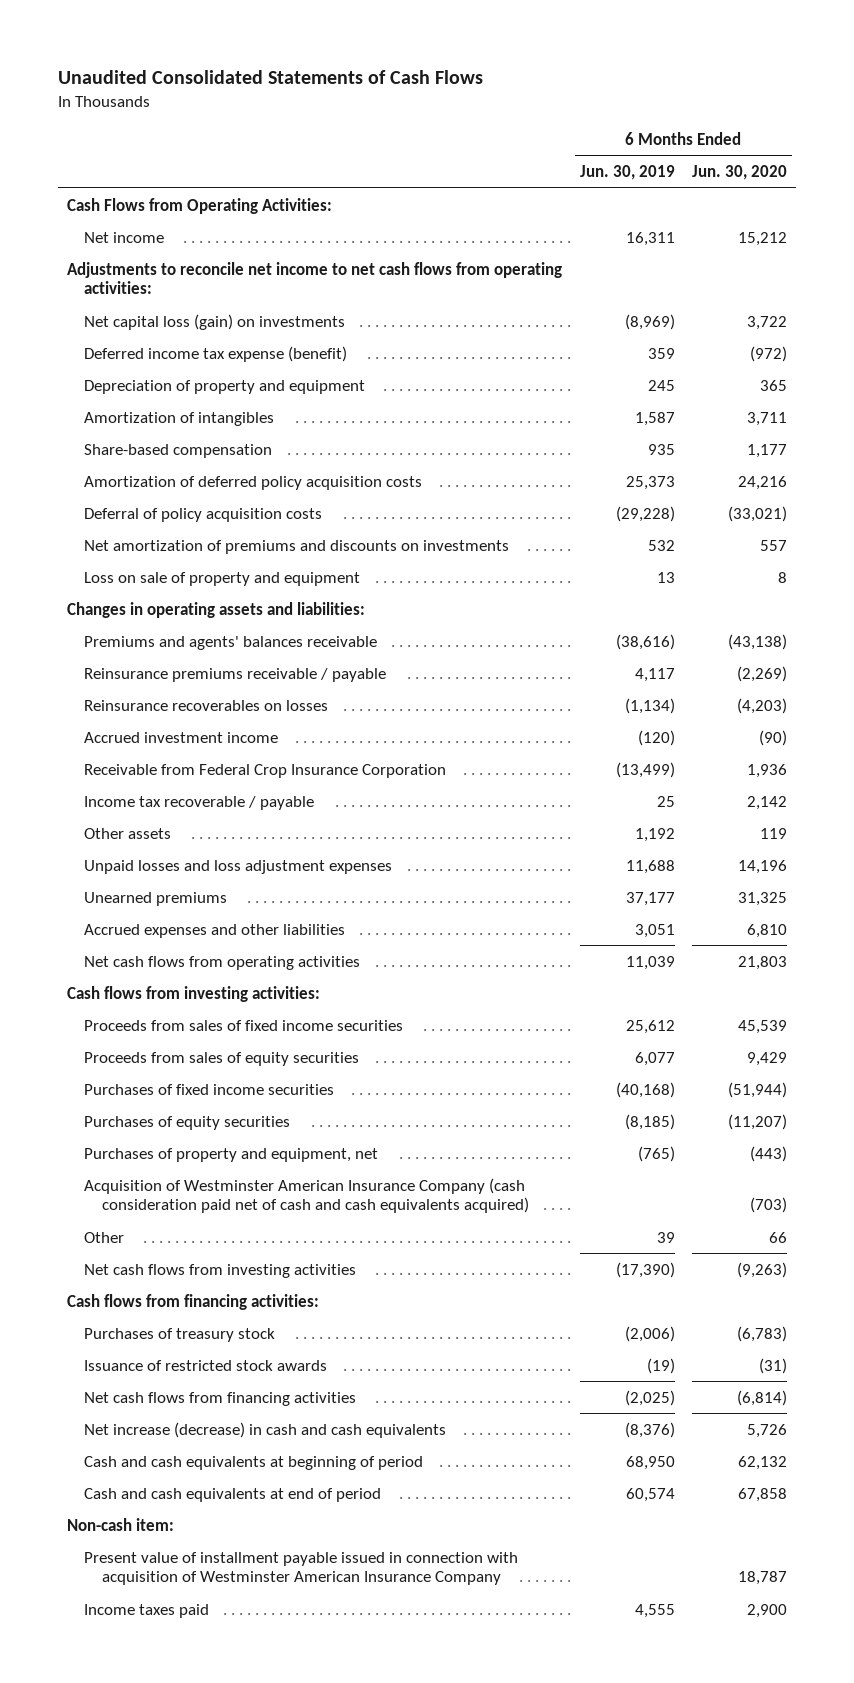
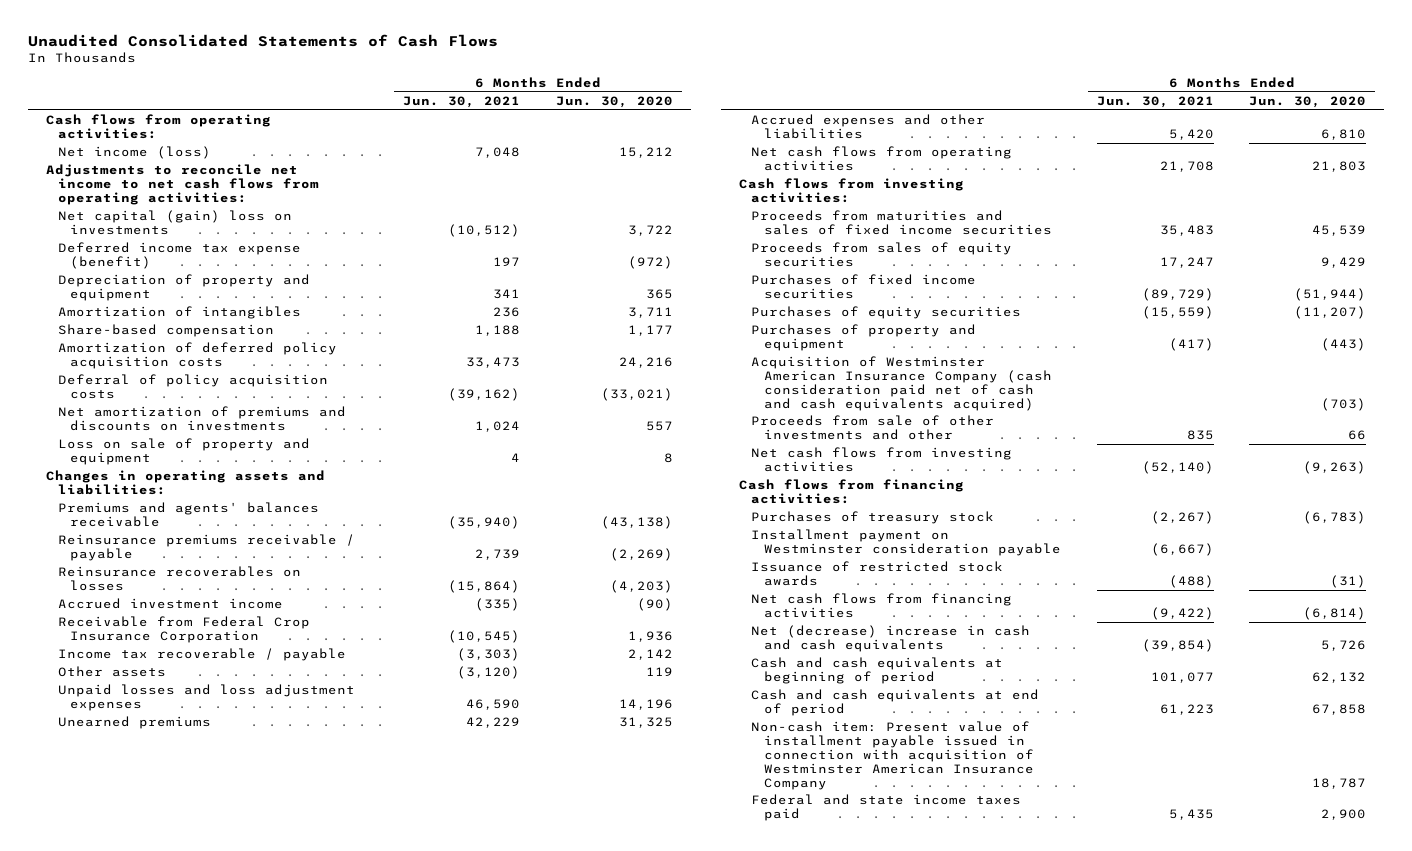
- | 6 Months Ended Jun. 30, 2019 | 6 Months Ended Jun. 30, 2020
+ | 6 Months Ended Jun. 30, 2021 | 6 Months Ended Jun. 30, 2020
- Cash Flows from Operating Activities:
- Net income | 16,311 | 15,212
+ Cash flows from operating activities:
+ Net income (loss) | 7,048 | 15,212
- Net capital loss (gain) on investments | (8,969) | 3,722
+ Net capital (gain) loss on investments | (10,512) | 3,722
- Proceeds from sales of fixed income securities | 25,612 | 45,539
+ Proceeds from maturities and sales of fixed income securities | 35,483 | 45,539
- Purchases of property and equipment, net | (765) | (443)
+ Purchases of property and equipment | (417) | (443)
- Other | 39 | 66
+ Proceeds from sale of other investments and other | 835 | 66
+ Installment payment on Westminster consideration payable | (6,667) |
- Net increase (decrease) in cash and cash equivalents | (8,376) | 5,726
+ Net (decrease) increase in cash and cash equivalents | (39,854) | 5,726
- Non-cash item:
- Present value of installment payable issued in connection with acquisition of Westminster American Insurance Company | | 18,787
- Income taxes paid | 4,555 | 2,900
+ Non-cash item: Present value of installment payable issued in connection with acquisition of Westminster American Insurance Company | | 18,787
+ Federal and state income taxes paid | 5,435 | 2,900

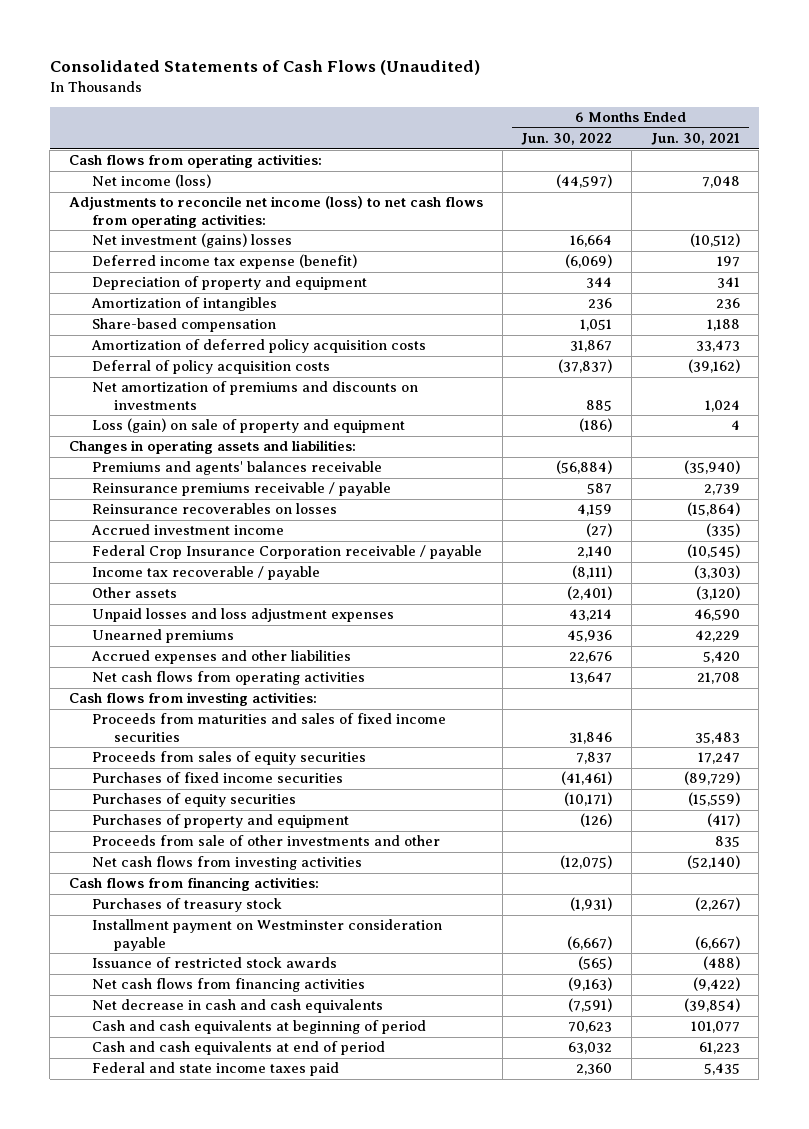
- Unaudited Consolidated Statements of Cash Flows
+ Consolidated Statements of Cash Flows (Unaudited)
- | 6 Months Ended Jun. 30, 2021 | 6 Months Ended Jun. 30, 2020
+ | 6 Months Ended Jun. 30, 2022 | 6 Months Ended Jun. 30, 2021
- Adjustments to reconcile net income to net cash flows from operating activities:
- Net capital (gain) loss on investments | (10,512) | 3,722
+ Adjustments to reconcile net income (loss) to net cash flows from operating activities:
+ Net investment (gains) losses | 16,664 | (10,512)
- Loss on sale of property and equipment | 4 | 8
+ Loss (gain) on sale of property and equipment | (186) | 4
- Receivable from Federal Crop Insurance Corporation | (10,545) | 1,936
+ Federal Crop Insurance Corporation receivable / payable | 2,140 | (10,545)
- Acquisition of Westminster American Insurance Company (cash consideration paid net of cash and cash equivalents acquired) | | (703)
- Net (decrease) increase in cash and cash equivalents | (39,854) | 5,726
+ Net decrease in cash and cash equivalents | (7,591) | (39,854)
- Non-cash item: Present value of installment payable issued in connection with acquisition of Westminster American Insurance Company | | 18,787

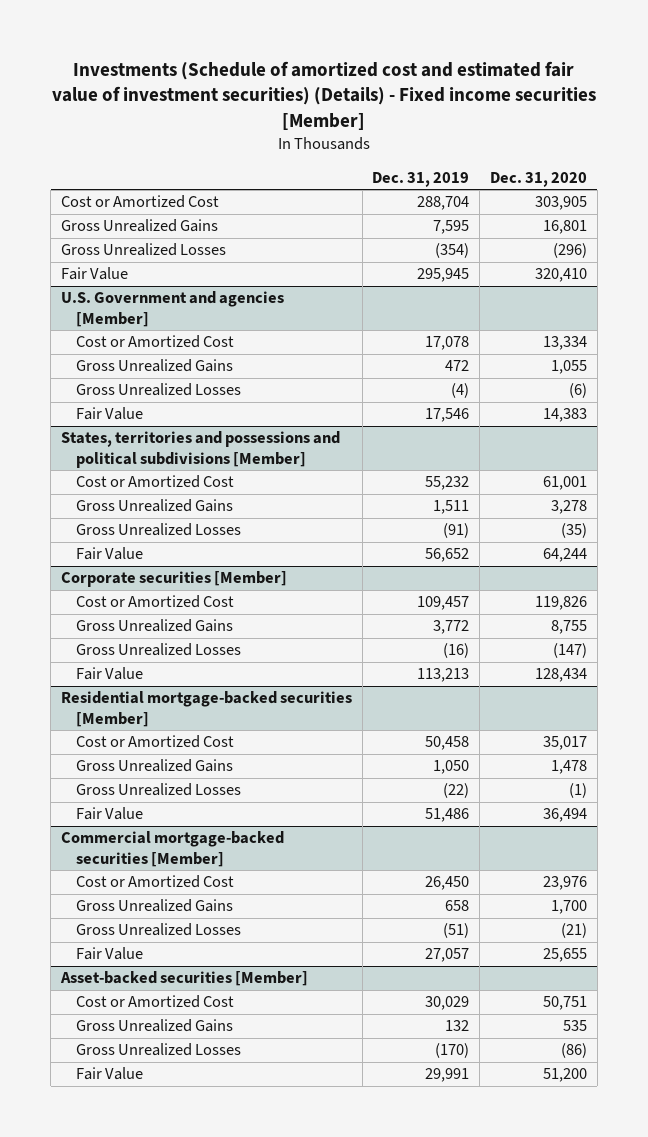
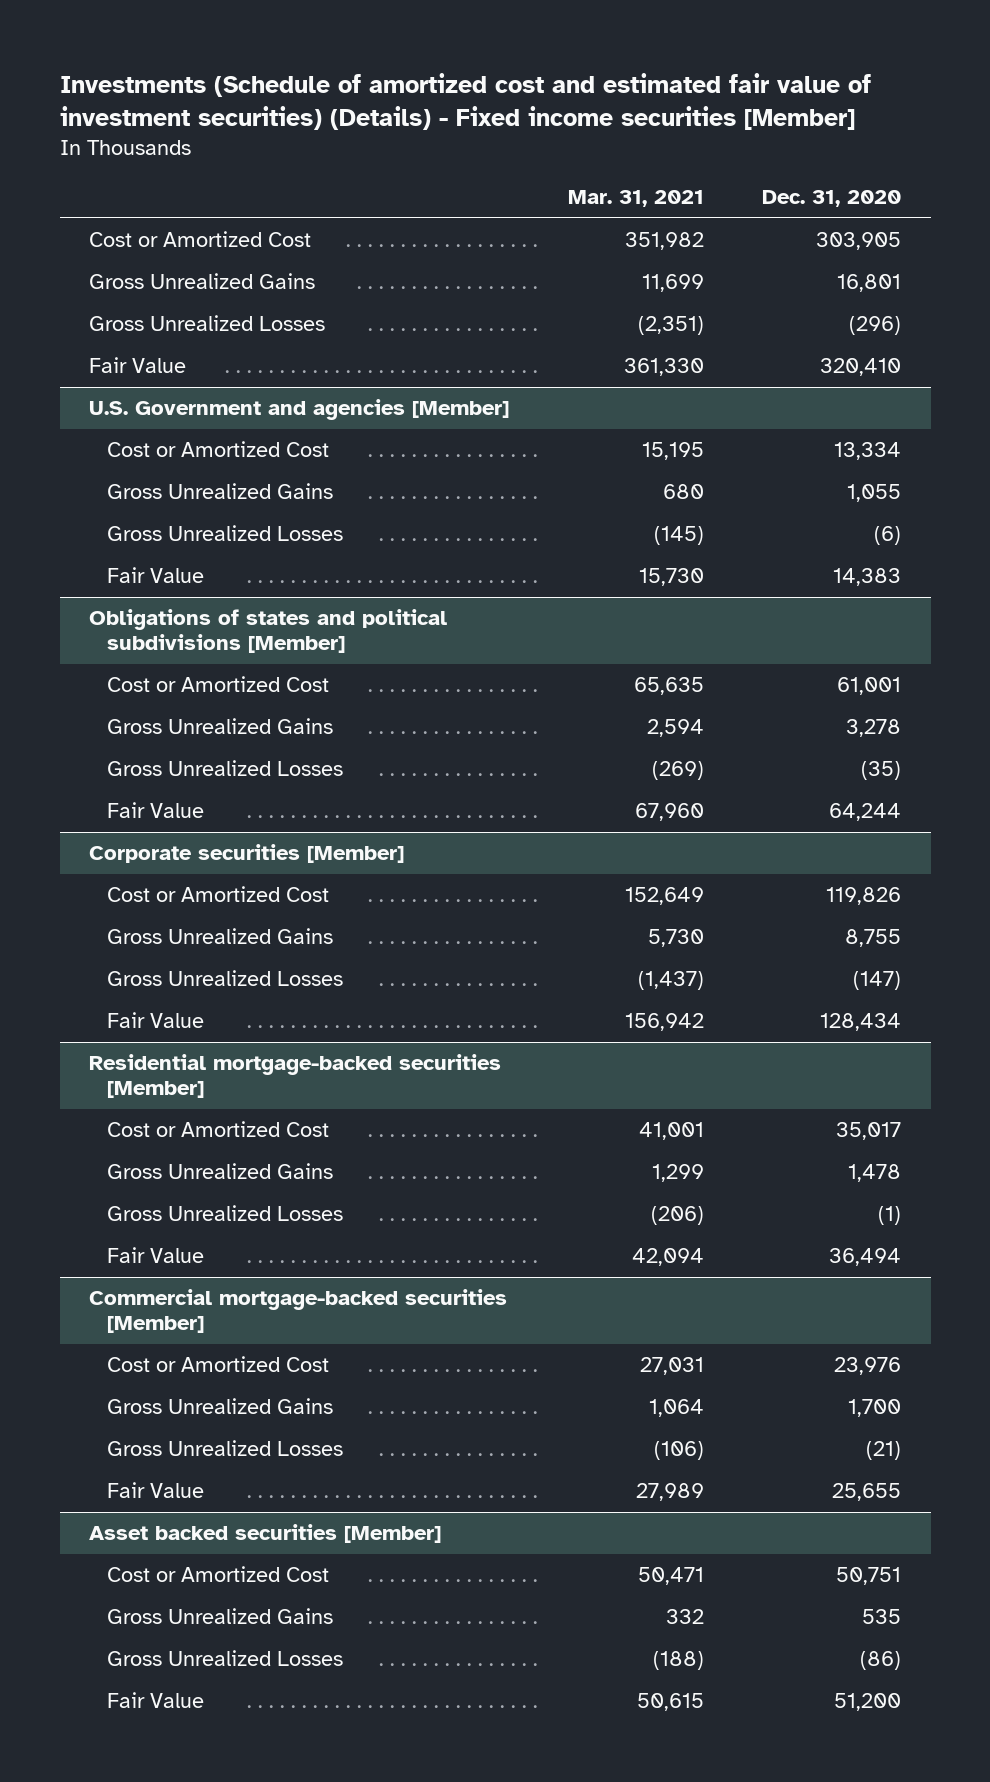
- | Dec. 31, 2019 | Dec. 31, 2020
+ | Mar. 31, 2021 | Dec. 31, 2020
- States, territories and possessions and political subdivisions [Member]
+ Obligations of states and political subdivisions [Member]
- Asset-backed securities [Member]
+ Asset backed securities [Member]

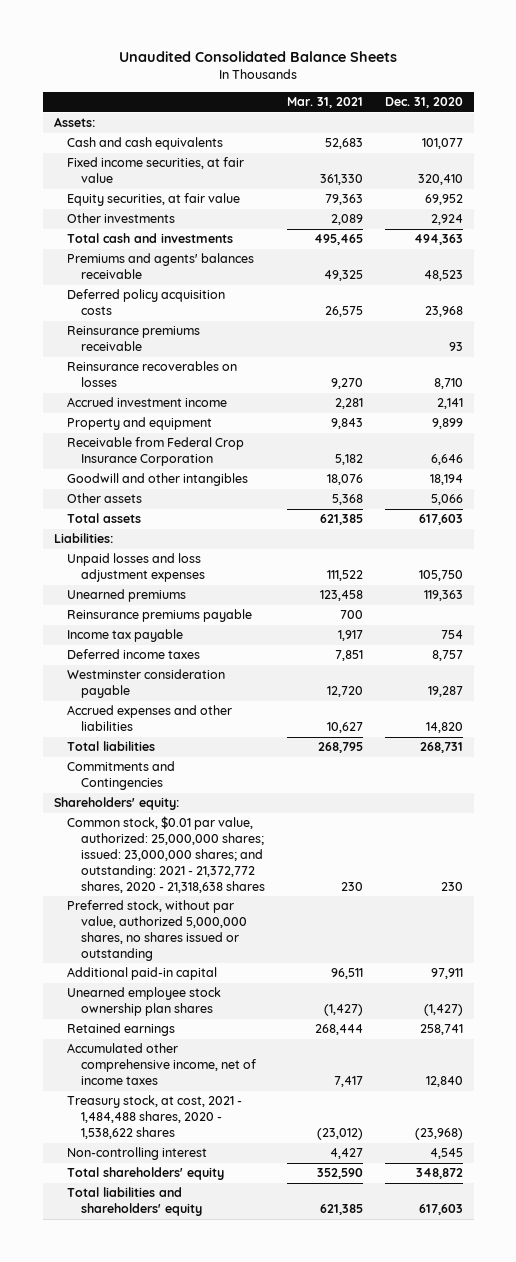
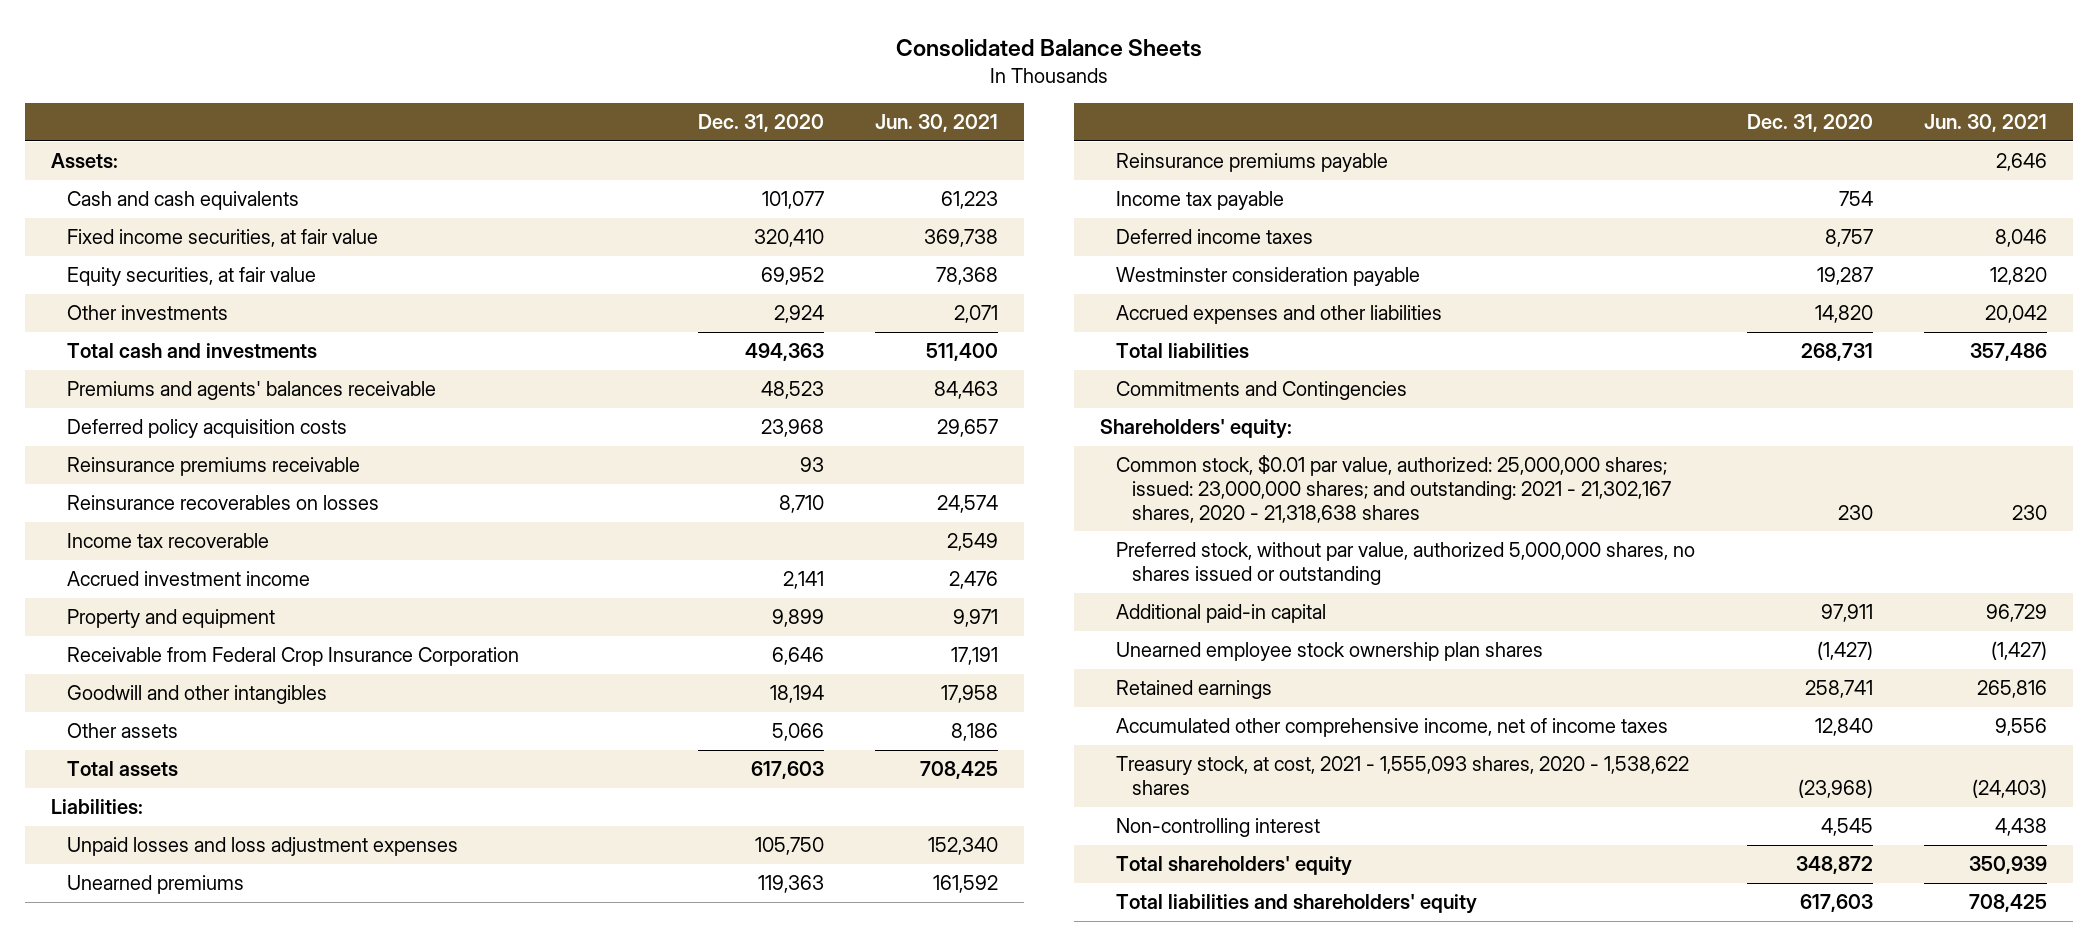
- Unaudited Consolidated Balance Sheets
+ Consolidated Balance Sheets
- | Mar. 31, 2021 | Dec. 31, 2020
+ | Dec. 31, 2020 | Jun. 30, 2021
+ Income tax recoverable | | 2,549
- Common stock, $0.01 par value, authorized: 25,000,000 shares; issued: 23,000,000 shares; and outstanding: 2021 - 21,372,772 shares, 2020 - 21,318,638 shares | 230 | 230
+ Common stock, $0.01 par value, authorized: 25,000,000 shares; issued: 23,000,000 shares; and outstanding: 2021 - 21,302,167 shares, 2020 - 21,318,638 shares | 230 | 230
- Treasury stock, at cost, 2021 - 1,484,488 shares, 2020 - 1,538,622 shares | (23,012) | (23,968)
+ Treasury stock, at cost, 2021 - 1,555,093 shares, 2020 - 1,538,622 shares | (23,968) | (24,403)

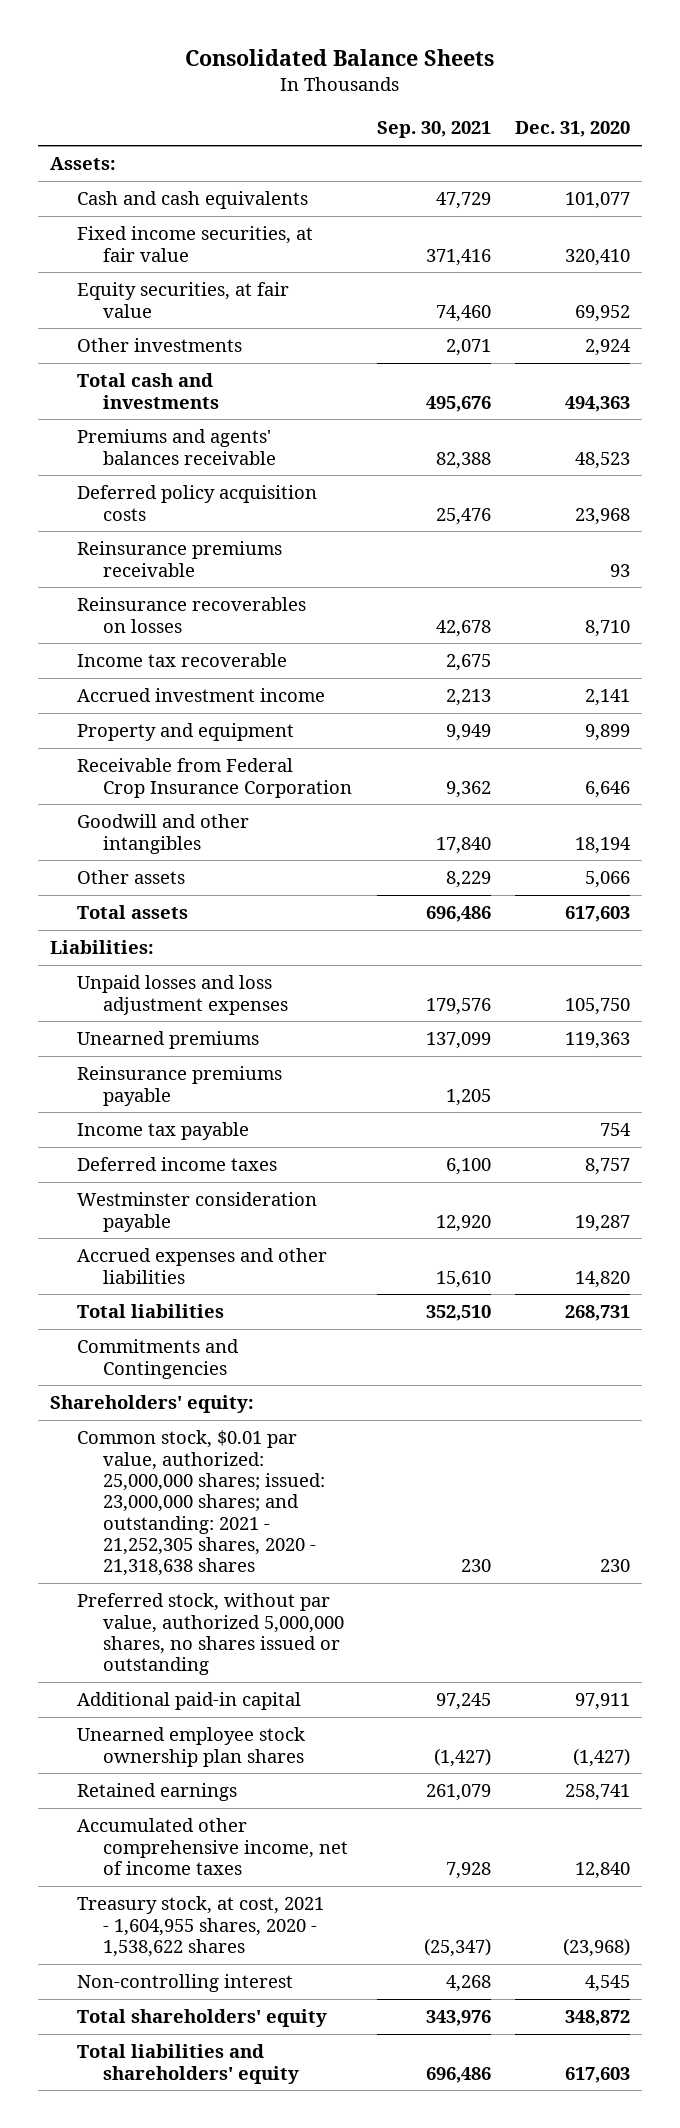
- | Dec. 31, 2020 | Jun. 30, 2021
+ | Sep. 30, 2021 | Dec. 31, 2020
- Common stock, $0.01 par value, authorized: 25,000,000 shares; issued: 23,000,000 shares; and outstanding: 2021 - 21,302,167 shares, 2020 - 21,318,638 shares | 230 | 230
+ Common stock, $0.01 par value, authorized: 25,000,000 shares; issued: 23,000,000 shares; and outstanding: 2021 - 21,252,305 shares, 2020 - 21,318,638 shares | 230 | 230
- Treasury stock, at cost, 2021 - 1,555,093 shares, 2020 - 1,538,622 shares | (23,968) | (24,403)
+ Treasury stock, at cost, 2021 - 1,604,955 shares, 2020 - 1,538,622 shares | (25,347) | (23,968)

